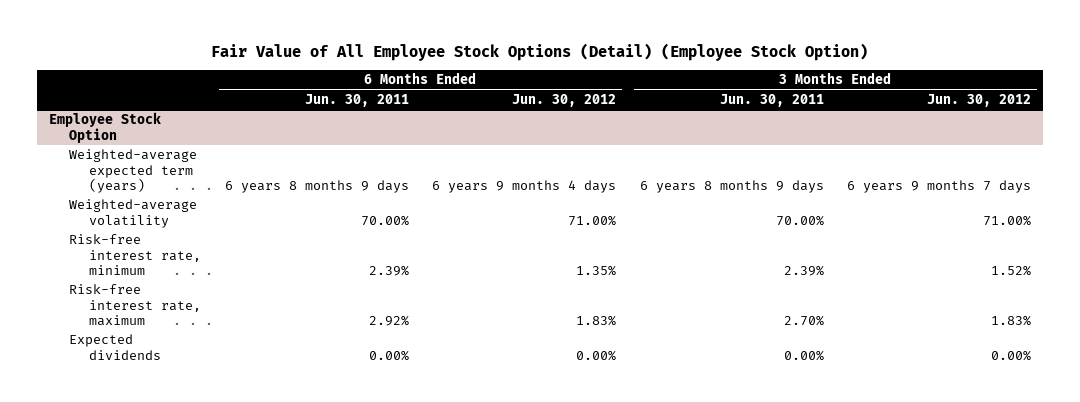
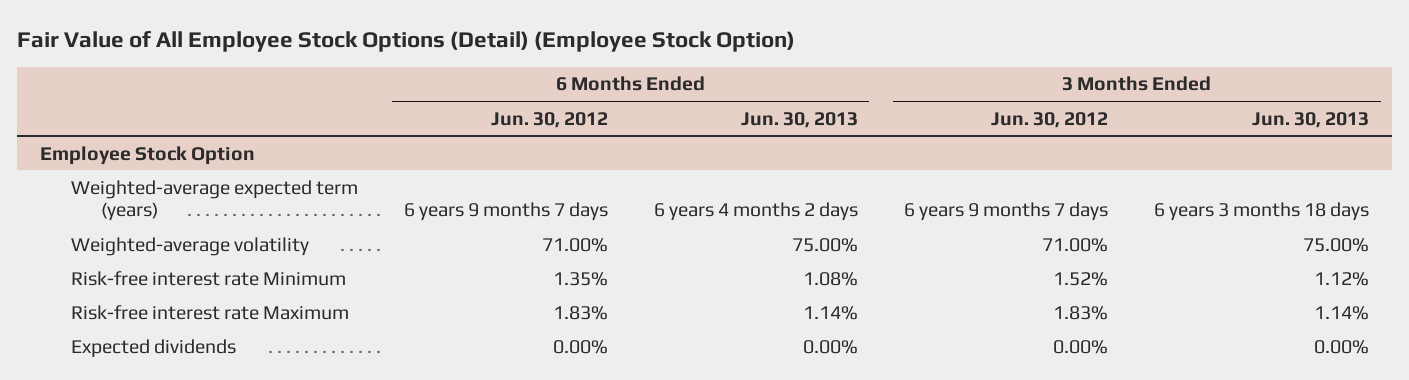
- | 6 Months Ended Jun. 30, 2011 | 6 Months Ended Jun. 30, 2012 | 3 Months Ended Jun. 30, 2011 | 3 Months Ended Jun. 30, 2012
+ | 6 Months Ended Jun. 30, 2012 | 6 Months Ended Jun. 30, 2013 | 3 Months Ended Jun. 30, 2012 | 3 Months Ended Jun. 30, 2013
@ Employee Stock Option
- Weighted-average expected term (years) | 6 years 8 months 9 days | 6 years 9 months 4 days | 6 years 8 months 9 days | 6 years 9 months 7 days
+ Weighted-average expected term (years) | 6 years 9 months 7 days | 6 years 4 months 2 days | 6 years 9 months 7 days | 6 years 3 months 18 days
- Risk-free interest rate, minimum | 2.39% | 1.35% | 2.39% | 1.52%
- Risk-free interest rate, maximum | 2.92% | 1.83% | 2.70% | 1.83%
+ Risk-free interest rate Minimum | 1.35% | 1.08% | 1.52% | 1.12%
+ Risk-free interest rate Maximum | 1.83% | 1.14% | 1.83% | 1.14%

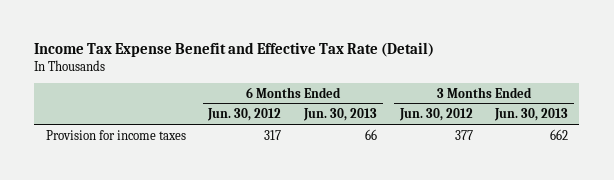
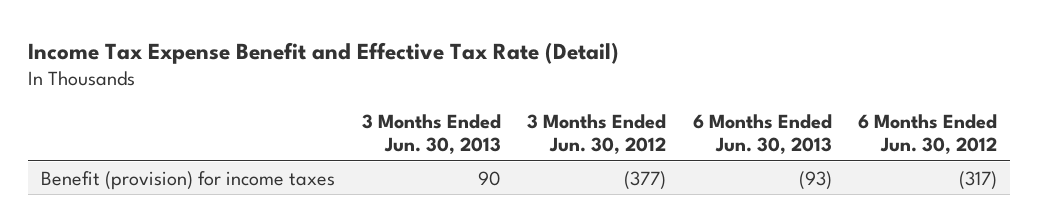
- | 6 Months Ended Jun. 30, 2012 | 6 Months Ended Jun. 30, 2013 | 3 Months Ended Jun. 30, 2012 | 3 Months Ended Jun. 30, 2013
+ | 3 Months Ended Jun. 30, 2013 | 3 Months Ended Jun. 30, 2012 | 6 Months Ended Jun. 30, 2013 | 6 Months Ended Jun. 30, 2012
- Provision for income taxes | 317 | 66 | 377 | 662
+ Benefit (provision) for income taxes | 90 | (377) | (93) | (317)

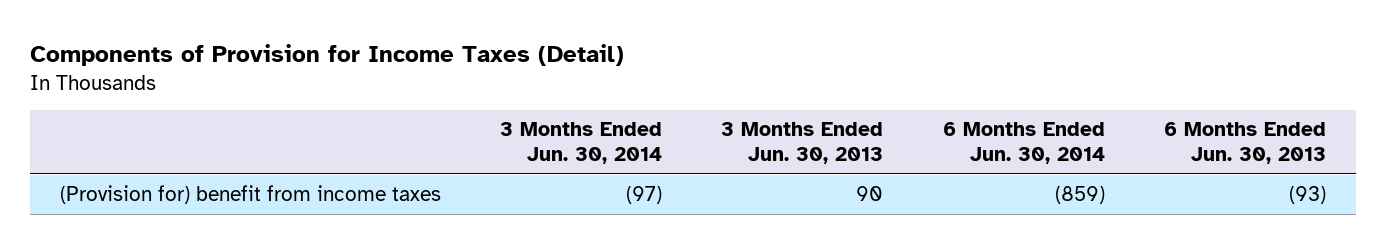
- Income Tax Expense Benefit and Effective Tax Rate (Detail)
+ Components of Provision for Income Taxes (Detail)
- | 3 Months Ended Jun. 30, 2013 | 3 Months Ended Jun. 30, 2012 | 6 Months Ended Jun. 30, 2013 | 6 Months Ended Jun. 30, 2012
+ | 3 Months Ended Jun. 30, 2014 | 3 Months Ended Jun. 30, 2013 | 6 Months Ended Jun. 30, 2014 | 6 Months Ended Jun. 30, 2013
- Benefit (provision) for income taxes | 90 | (377) | (93) | (317)
+ (Provision for) benefit from income taxes | (97) | 90 | (859) | (93)

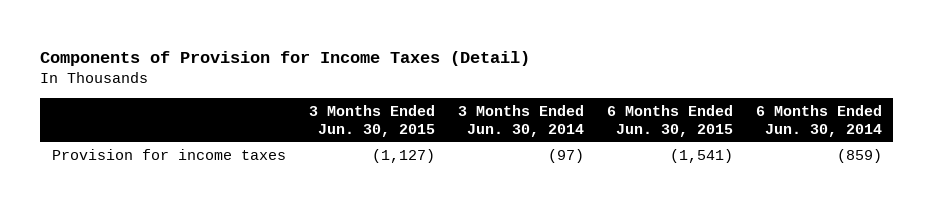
- | 3 Months Ended Jun. 30, 2014 | 3 Months Ended Jun. 30, 2013 | 6 Months Ended Jun. 30, 2014 | 6 Months Ended Jun. 30, 2013
+ | 3 Months Ended Jun. 30, 2015 | 3 Months Ended Jun. 30, 2014 | 6 Months Ended Jun. 30, 2015 | 6 Months Ended Jun. 30, 2014
- (Provision for) benefit from income taxes | (97) | 90 | (859) | (93)
+ Provision for income taxes | (1,127) | (97) | (1,541) | (859)

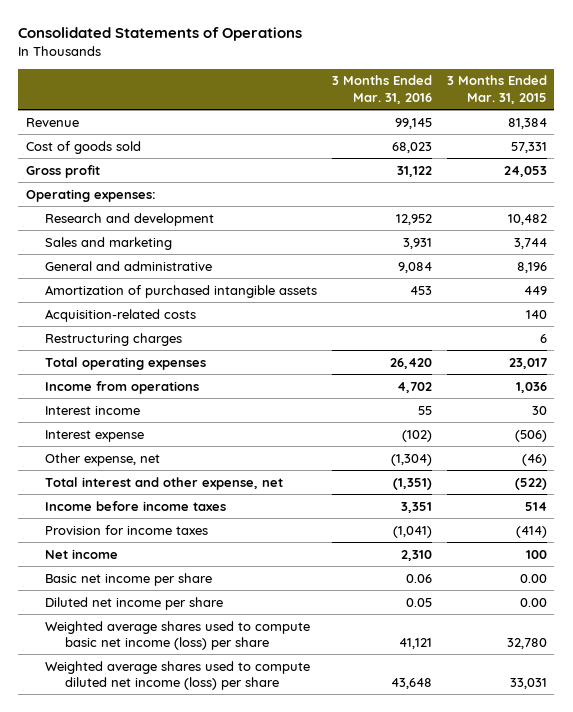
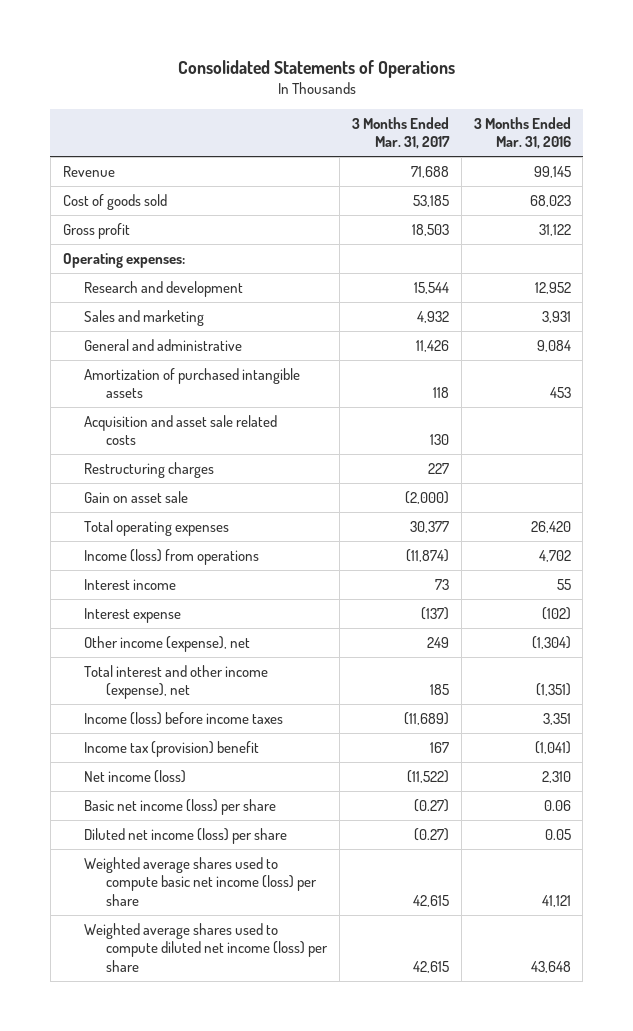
- | 3 Months Ended Mar. 31, 2016 | 3 Months Ended Mar. 31, 2015
+ | 3 Months Ended Mar. 31, 2017 | 3 Months Ended Mar. 31, 2016
- Acquisition-related costs | | 140
+ Acquisition and asset sale related costs | 130 |
+ Gain on asset sale | (2,000) |
- Income from operations | 4,702 | 1,036
+ Income (loss) from operations | (11,874) | 4,702
- Other expense, net | (1,304) | (46)
- Total interest and other expense, net | (1,351) | (522)
- Income before income taxes | 3,351 | 514
- Provision for income taxes | (1,041) | (414)
- Net income | 2,310 | 100
- Basic net income per share | 0.06 | 0.00
- Diluted net income per share | 0.05 | 0.00
+ Other income (expense), net | 249 | (1,304)
+ Total interest and other income (expense), net | 185 | (1,351)
+ Income (loss) before income taxes | (11,689) | 3,351
+ Income tax (provision) benefit | 167 | (1,041)
+ Net income (loss) | (11,522) | 2,310
+ Basic net income (loss) per share | (0.27) | 0.06
+ Diluted net income (loss) per share | (0.27) | 0.05

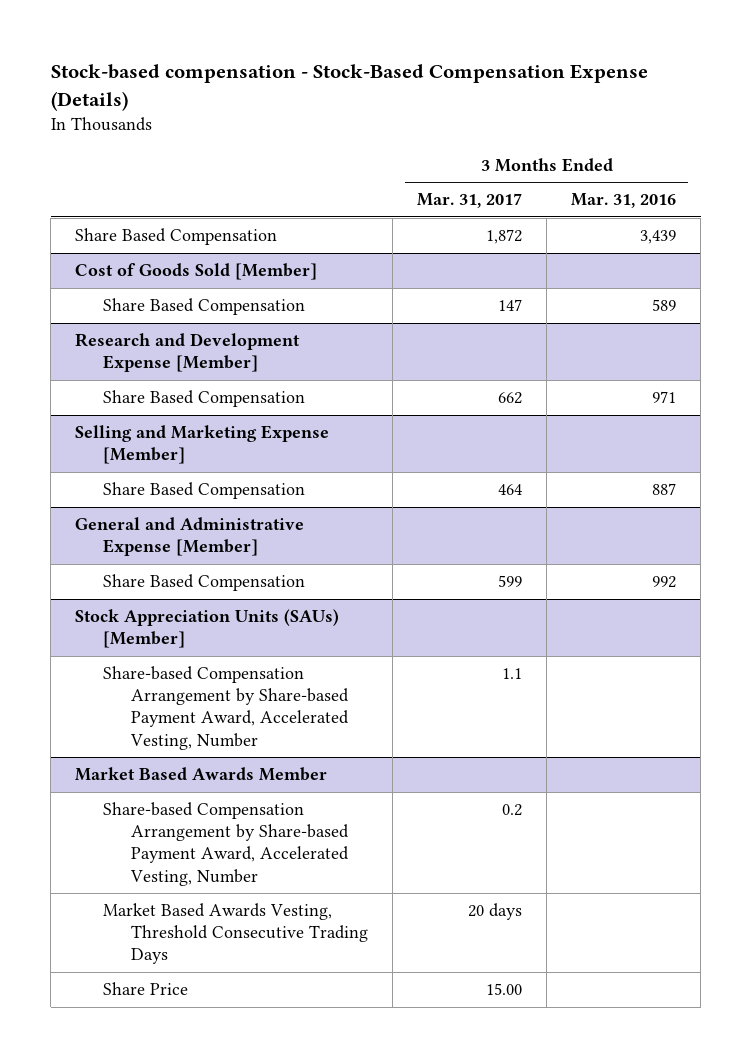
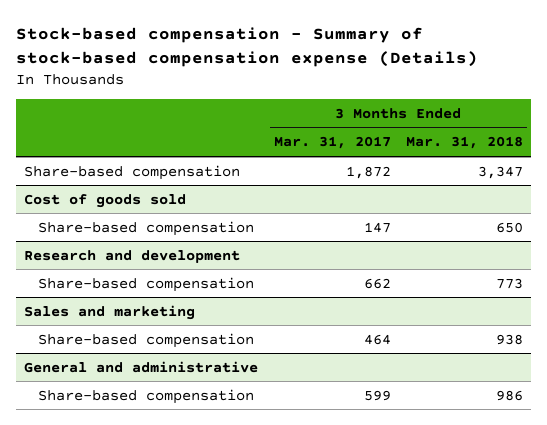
- Stock-based compensation - Stock-Based Compensation Expense (Details)
+ Stock-based compensation - Summary of stock-based compensation expense (Details)
- | 3 Months Ended Mar. 31, 2017 | 3 Months Ended Mar. 31, 2016
+ | 3 Months Ended Mar. 31, 2017 | 3 Months Ended Mar. 31, 2018
- Share Based Compensation | 1,872 | 3,439
- Cost of Goods Sold [Member]
- Share Based Compensation | 147 | 589
- Research and Development Expense [Member]
- Share Based Compensation | 662 | 971
- Selling and Marketing Expense [Member]
- Share Based Compensation | 464 | 887
- General and Administrative Expense [Member]
- Share Based Compensation | 599 | 992
- Stock Appreciation Units (SAUs) [Member]
- Share-based Compensation Arrangement by Share-based Payment Award, Accelerated Vesting, Number | 1.1 |
- Market Based Awards Member
- Share-based Compensation Arrangement by Share-based Payment Award, Accelerated Vesting, Number | 0.2 |
- Market Based Awards Vesting, Threshold Consecutive Trading Days | 20 days |
- Share Price | 15.00 |
+ Share-based compensation | 1,872 | 3,347
+ Cost of goods sold
+ Share-based compensation | 147 | 650
+ Research and development
+ Share-based compensation | 662 | 773
+ Sales and marketing
+ Share-based compensation | 464 | 938
+ General and administrative
+ Share-based compensation | 599 | 986

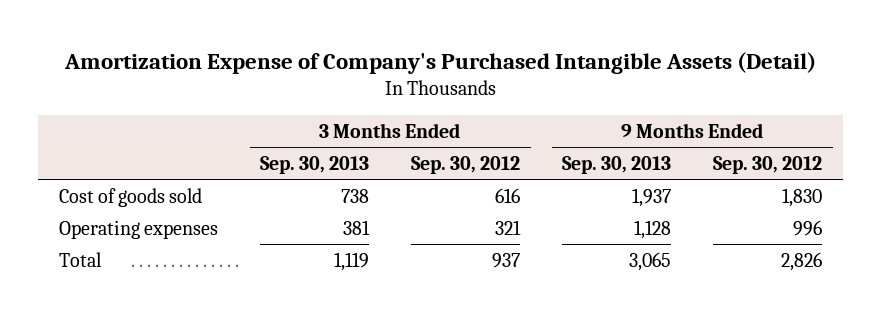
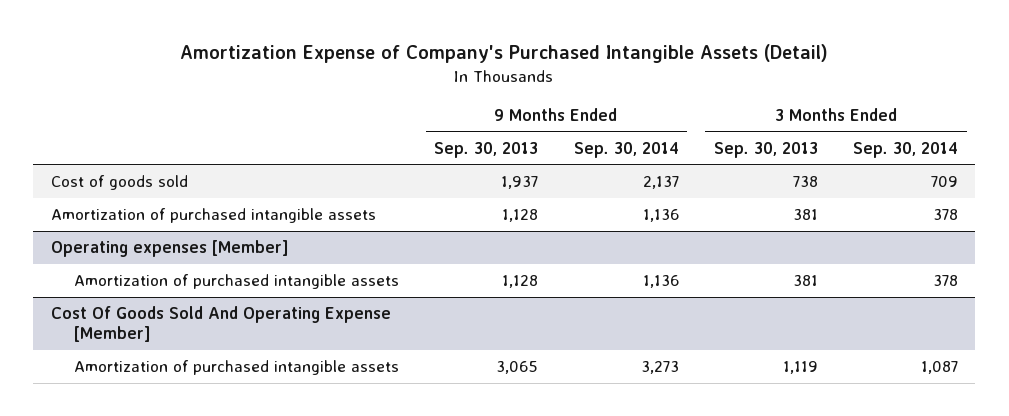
- | 3 Months Ended Sep. 30, 2013 | 3 Months Ended Sep. 30, 2012 | 9 Months Ended Sep. 30, 2013 | 9 Months Ended Sep. 30, 2012
+ | 9 Months Ended Sep. 30, 2013 | 9 Months Ended Sep. 30, 2014 | 3 Months Ended Sep. 30, 2013 | 3 Months Ended Sep. 30, 2014
- Operating expenses | 381 | 321 | 1,128 | 996
- Total | 1,119 | 937 | 3,065 | 2,826
+ Amortization of purchased intangible assets | 1,128 | 1,136 | 381 | 378
+ Operating expenses [Member]
+ Amortization of purchased intangible assets | 1,128 | 1,136 | 381 | 378
+ Cost Of Goods Sold And Operating Expense [Member]
+ Amortization of purchased intangible assets | 3,065 | 3,273 | 1,119 | 1,087

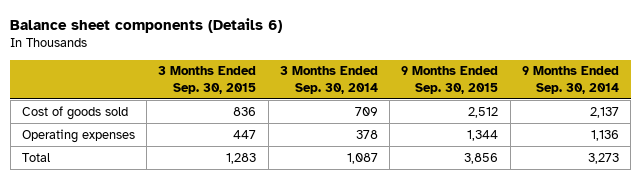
- Amortization Expense of Company's Purchased Intangible Assets (Detail)
+ Balance sheet components (Details 6)
- | 9 Months Ended Sep. 30, 2013 | 9 Months Ended Sep. 30, 2014 | 3 Months Ended Sep. 30, 2013 | 3 Months Ended Sep. 30, 2014
+ | 3 Months Ended Sep. 30, 2015 | 3 Months Ended Sep. 30, 2014 | 9 Months Ended Sep. 30, 2015 | 9 Months Ended Sep. 30, 2014
- Amortization of purchased intangible assets | 1,128 | 1,136 | 381 | 378
- Operating expenses [Member]
- Amortization of purchased intangible assets | 1,128 | 1,136 | 381 | 378
- Cost Of Goods Sold And Operating Expense [Member]
- Amortization of purchased intangible assets | 3,065 | 3,273 | 1,119 | 1,087
+ Operating expenses | 447 | 378 | 1,344 | 1,136
+ Total | 1,283 | 1,087 | 3,856 | 3,273

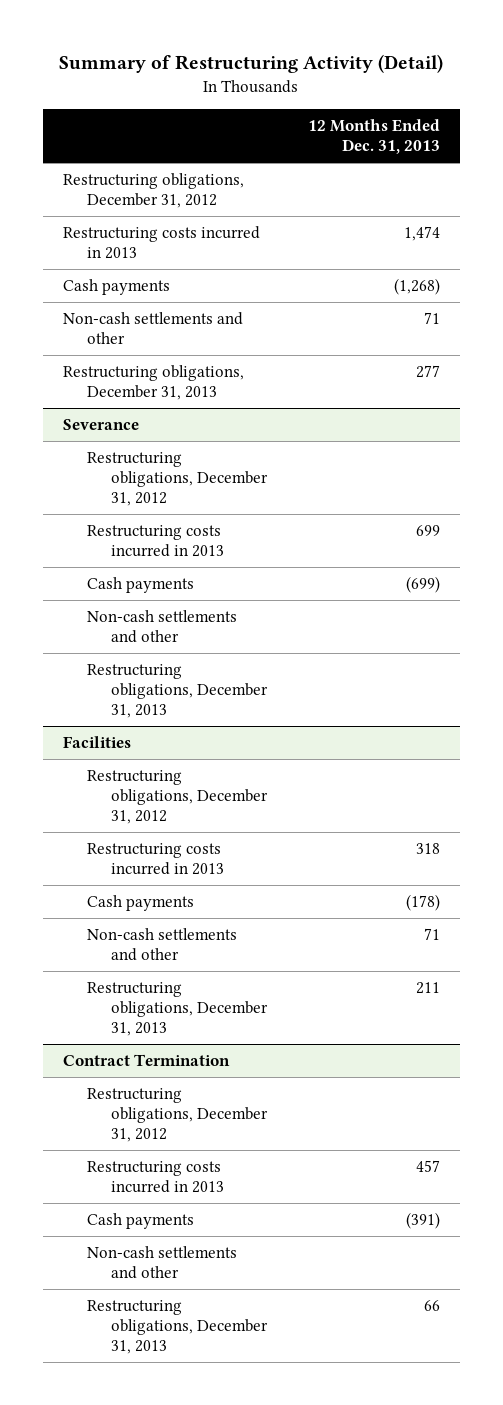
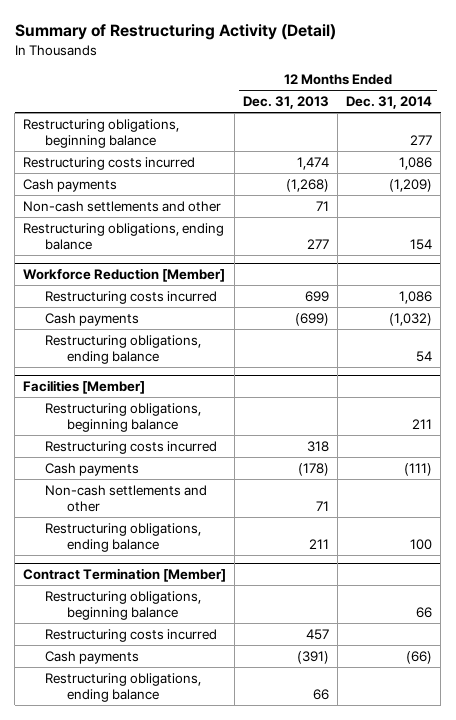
- | 12 Months Ended Dec. 31, 2013
+ | 12 Months Ended Dec. 31, 2013 | 12 Months Ended Dec. 31, 2014
- Restructuring obligations, December 31, 2012
- Restructuring costs incurred in 2013 | 1,474
+ Restructuring obligations, beginning balance | | 277
+ Restructuring costs incurred | 1,474 | 1,086
- Restructuring obligations, December 31, 2013 | 277
- Severance
- Restructuring obligations, December 31, 2012
- Restructuring costs incurred in 2013 | 699
+ Restructuring obligations, ending balance | 277 | 154
+ Workforce Reduction [Member]
+ Restructuring costs incurred | 699 | 1,086
- Non-cash settlements and other
- Restructuring obligations, December 31, 2013
- Facilities
- Restructuring obligations, December 31, 2012
- Restructuring costs incurred in 2013 | 318
+ Restructuring obligations, ending balance | | 54
+ Facilities [Member]
+ Restructuring obligations, beginning balance | | 211
+ Restructuring costs incurred | 318 |
- Restructuring obligations, December 31, 2013 | 211
- Contract Termination
- Restructuring obligations, December 31, 2012
- Restructuring costs incurred in 2013 | 457
+ Restructuring obligations, ending balance | 211 | 100
+ Contract Termination [Member]
+ Restructuring obligations, beginning balance | | 66
+ Restructuring costs incurred | 457 |
- Non-cash settlements and other
- Restructuring obligations, December 31, 2013 | 66
+ Restructuring obligations, ending balance | 66 |

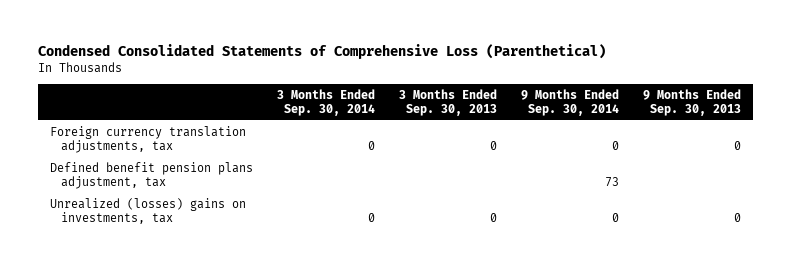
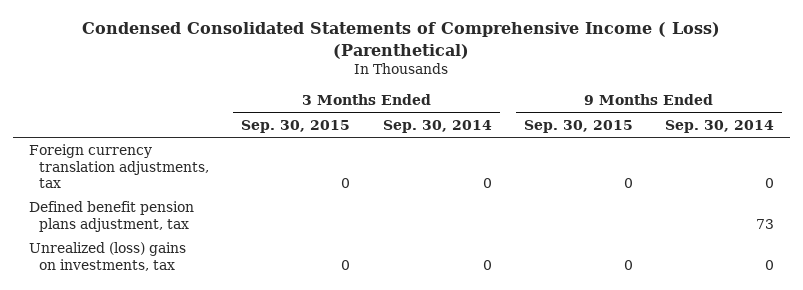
- Condensed Consolidated Statements of Comprehensive Loss (Parenthetical)
+ Condensed Consolidated Statements of Comprehensive Income ( Loss) (Parenthetical)
- | 3 Months Ended Sep. 30, 2014 | 3 Months Ended Sep. 30, 2013 | 9 Months Ended Sep. 30, 2014 | 9 Months Ended Sep. 30, 2013
+ | 3 Months Ended Sep. 30, 2015 | 3 Months Ended Sep. 30, 2014 | 9 Months Ended Sep. 30, 2015 | 9 Months Ended Sep. 30, 2014
- Unrealized (losses) gains on investments, tax | 0 | 0 | 0 | 0
+ Unrealized (loss) gains on investments, tax | 0 | 0 | 0 | 0

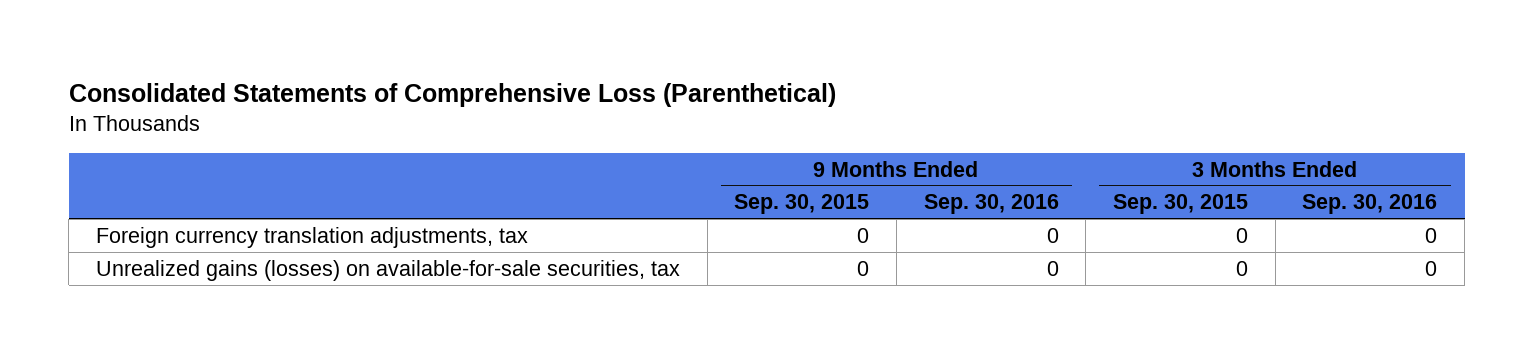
- Condensed Consolidated Statements of Comprehensive Income ( Loss) (Parenthetical)
+ Consolidated Statements of Comprehensive Loss (Parenthetical)
- | 3 Months Ended Sep. 30, 2015 | 3 Months Ended Sep. 30, 2014 | 9 Months Ended Sep. 30, 2015 | 9 Months Ended Sep. 30, 2014
+ | 9 Months Ended Sep. 30, 2015 | 9 Months Ended Sep. 30, 2016 | 3 Months Ended Sep. 30, 2015 | 3 Months Ended Sep. 30, 2016
- Defined benefit pension plans adjustment, tax | | | | 73
- Unrealized (loss) gains on investments, tax | 0 | 0 | 0 | 0
+ Unrealized gains (losses) on available-for-sale securities, tax | 0 | 0 | 0 | 0

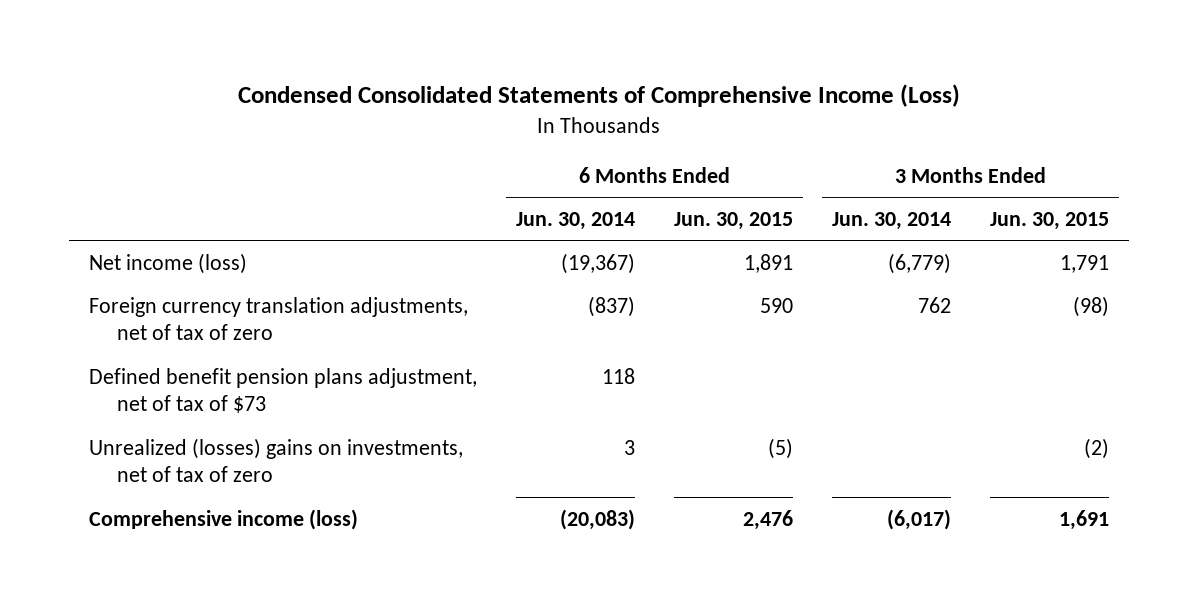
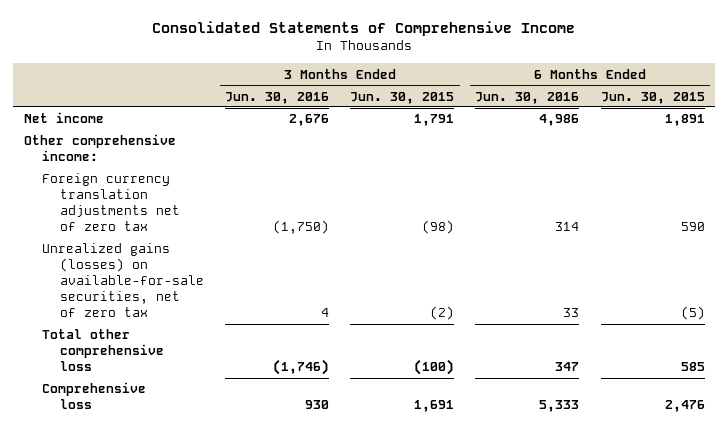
- Condensed Consolidated Statements of Comprehensive Income (Loss)
+ Consolidated Statements of Comprehensive Income
- | 6 Months Ended Jun. 30, 2014 | 6 Months Ended Jun. 30, 2015 | 3 Months Ended Jun. 30, 2014 | 3 Months Ended Jun. 30, 2015
+ | 3 Months Ended Jun. 30, 2016 | 3 Months Ended Jun. 30, 2015 | 6 Months Ended Jun. 30, 2016 | 6 Months Ended Jun. 30, 2015
- Net income (loss) | (19,367) | 1,891 | (6,779) | 1,791
- Foreign currency translation adjustments, net of tax of zero | (837) | 590 | 762 | (98)
- Defined benefit pension plans adjustment, net of tax of $73 | 118 | | |
- Unrealized (losses) gains on investments, net of tax of zero | 3 | (5) | | (2)
- Comprehensive income (loss) | (20,083) | 2,476 | (6,017) | 1,691
+ Net income | 2,676 | 1,791 | 4,986 | 1,891
+ Other comprehensive income:
+ Foreign currency translation adjustments net of zero tax | (1,750) | (98) | 314 | 590
+ Unrealized gains (losses) on available-for-sale securities, net of zero tax | 4 | (2) | 33 | (5)
+ Total other comprehensive loss | (1,746) | (100) | 347 | 585
+ Comprehensive loss | 930 | 1,691 | 5,333 | 2,476

